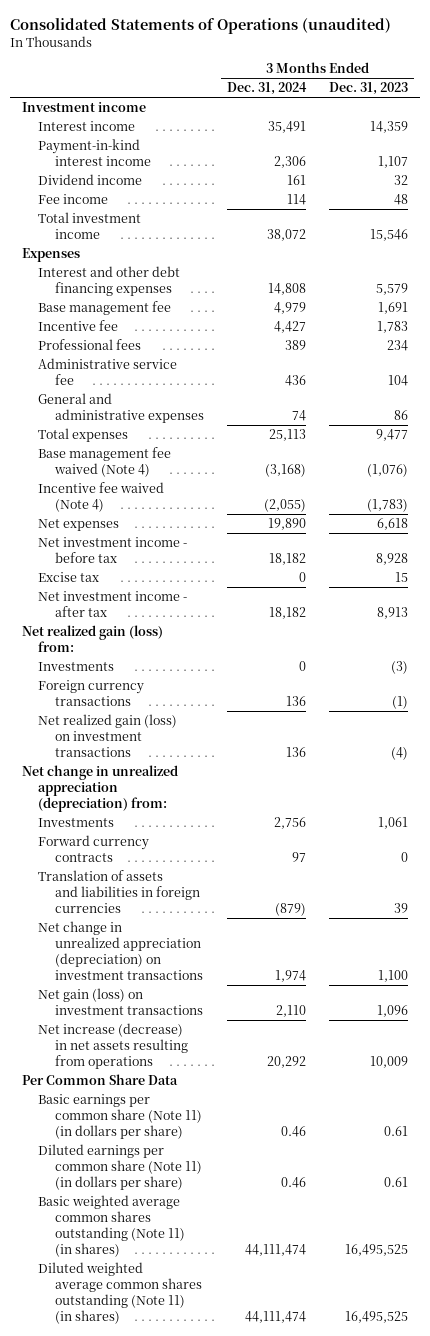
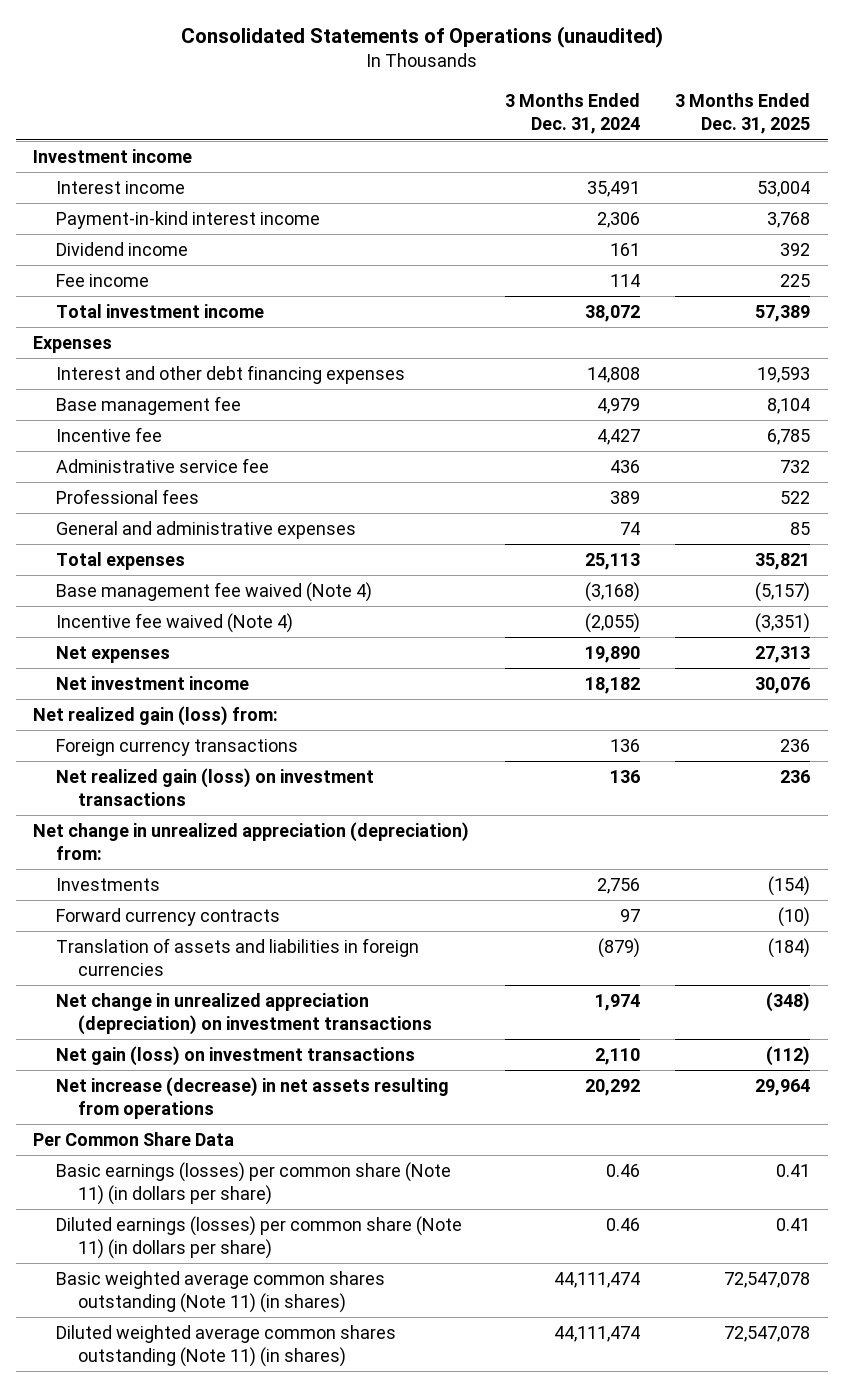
- | 3 Months Ended Dec. 31, 2024 | 3 Months Ended Dec. 31, 2023
+ | 3 Months Ended Dec. 31, 2024 | 3 Months Ended Dec. 31, 2025
moved down: Professional fees | 389 | 522
- Net investment income - before tax | 18,182 | 8,928
- Excise tax | 0 | 15
- Net investment income - after tax | 18,182 | 8,913
+ Net investment income | 18,182 | 30,076
- Investments | 0 | (3)
- Basic earnings per common share (Note 11) (in dollars per share) | 0.46 | 0.61
- Diluted earnings per common share (Note 11) (in dollars per share) | 0.46 | 0.61
+ Basic earnings (losses) per common share (Note 11) (in dollars per share) | 0.46 | 0.41
+ Diluted earnings (losses) per common share (Note 11) (in dollars per share) | 0.46 | 0.41

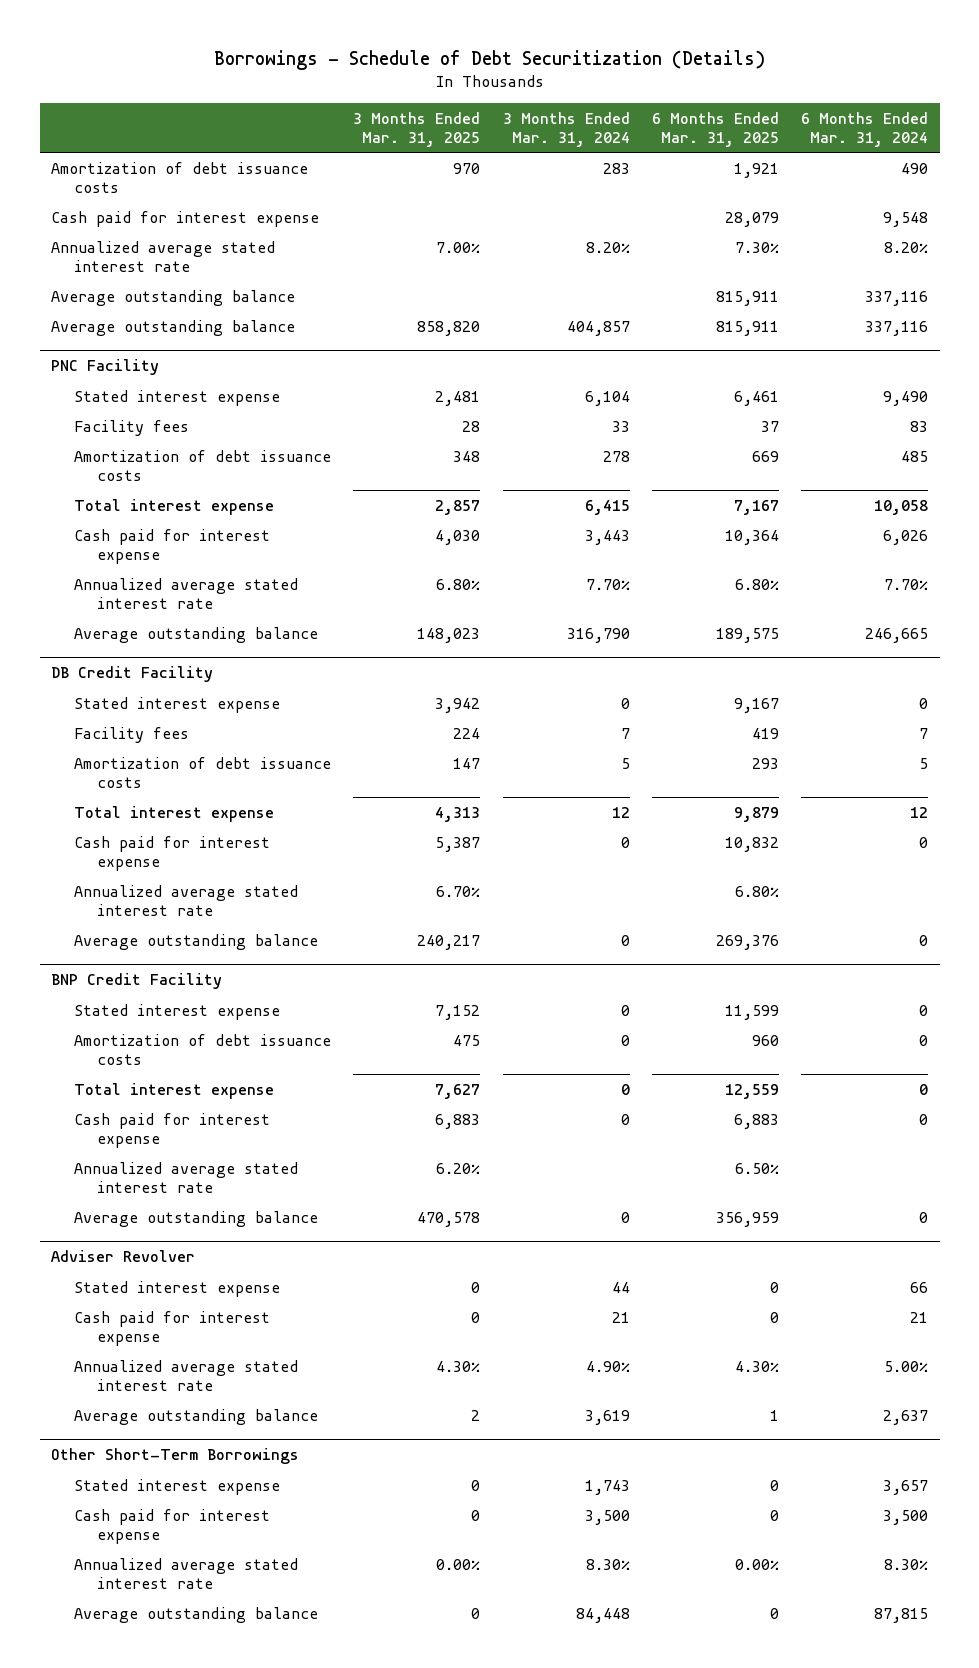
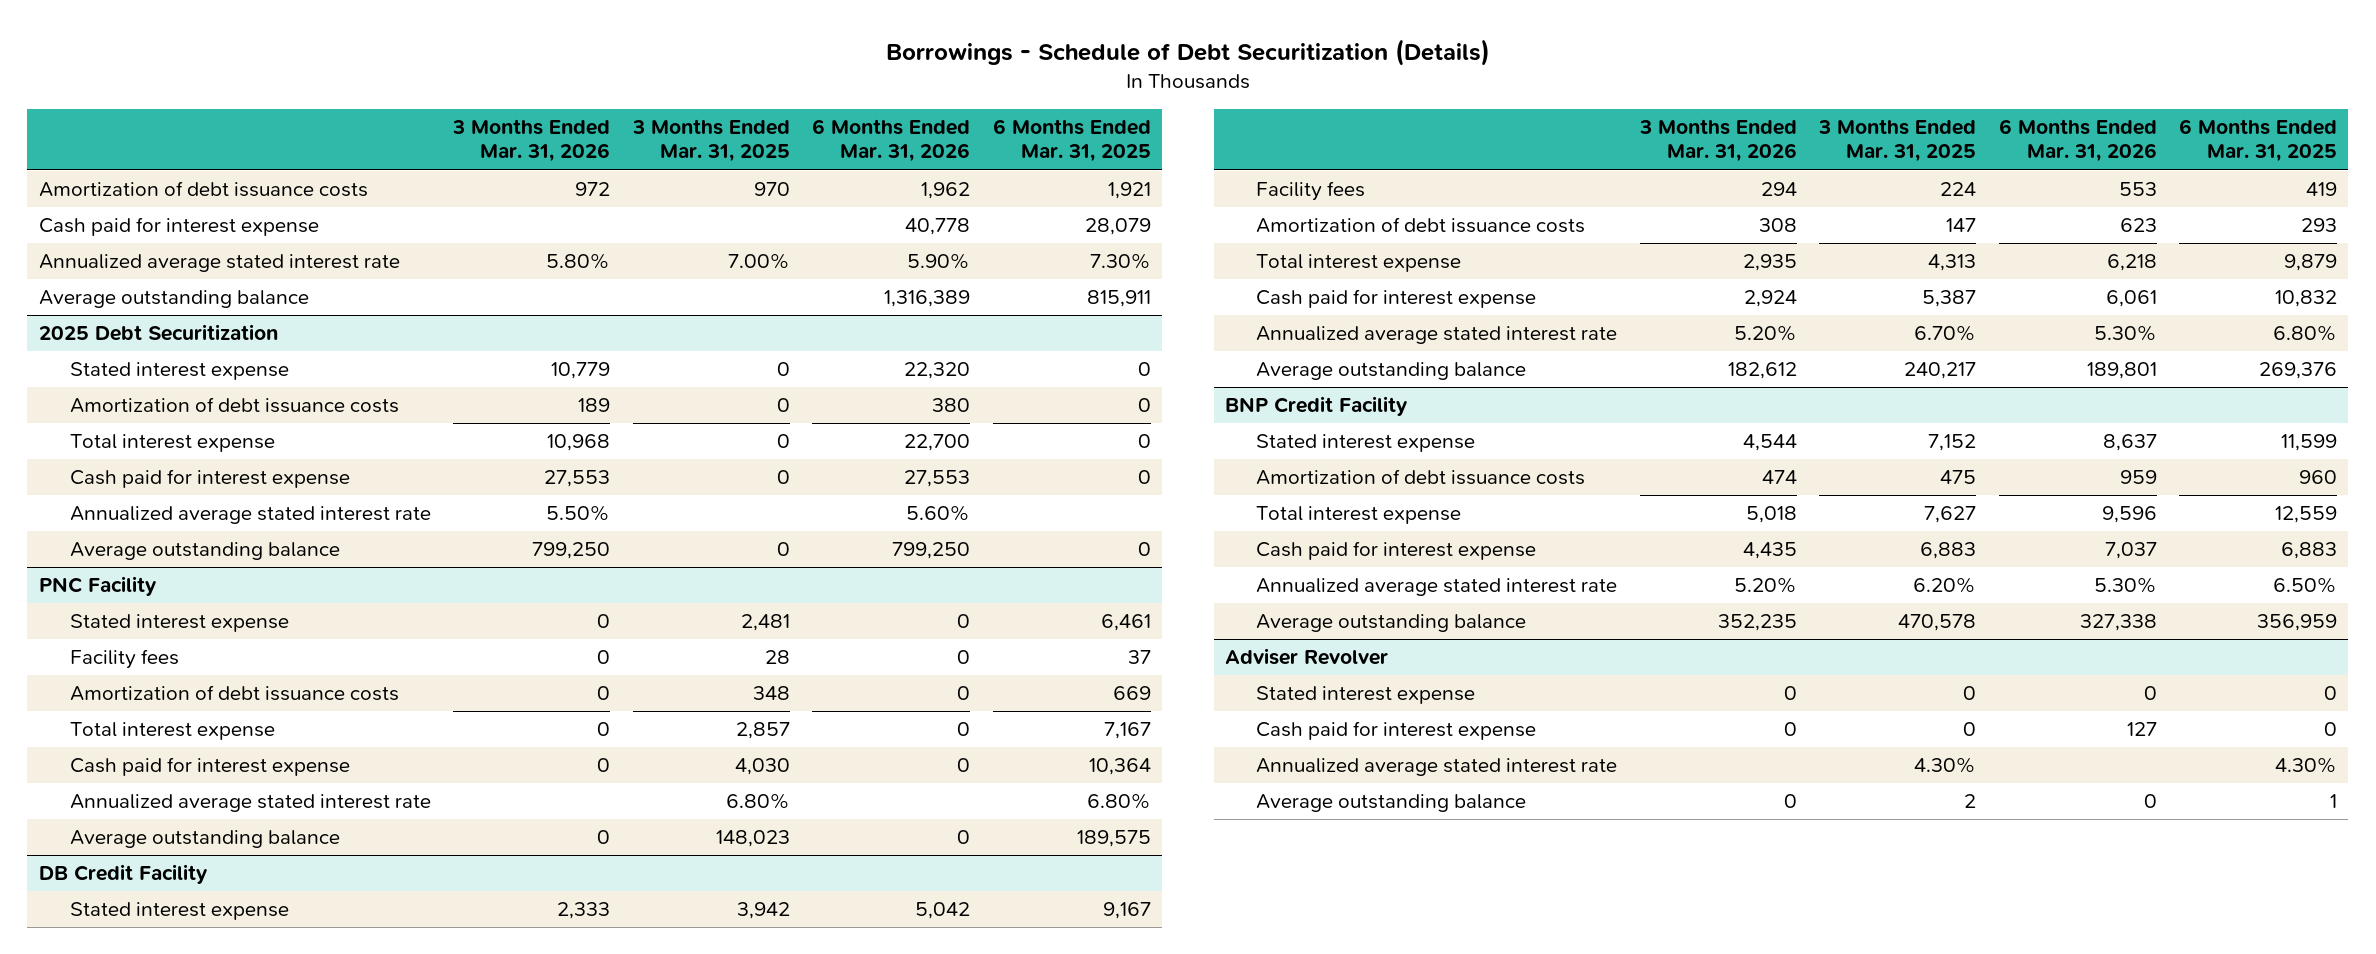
- | 3 Months Ended Mar. 31, 2025 | 3 Months Ended Mar. 31, 2024 | 6 Months Ended Mar. 31, 2025 | 6 Months Ended Mar. 31, 2024
+ | 3 Months Ended Mar. 31, 2026 | 3 Months Ended Mar. 31, 2025 | 6 Months Ended Mar. 31, 2026 | 6 Months Ended Mar. 31, 2025
- Average outstanding balance | 858,820 | 404,857 | 815,911 | 337,116
+ 2025 Debt Securitization
+ Stated interest expense | 10,779 | 0 | 22,320 | 0
+ Amortization of debt issuance costs | 189 | 0 | 380 | 0
+ Total interest expense | 10,968 | 0 | 22,700 | 0
+ Cash paid for interest expense | 27,553 | 0 | 27,553 | 0
+ Annualized average stated interest rate | 5.50% | | 5.60% |
+ Average outstanding balance | 799,250 | 0 | 799,250 | 0
- Other Short-Term Borrowings
- Stated interest expense | 0 | 1,743 | 0 | 3,657
- Cash paid for interest expense | 0 | 3,500 | 0 | 3,500
- Annualized average stated interest rate | 0.00% | 8.30% | 0.00% | 8.30%
- Average outstanding balance | 0 | 84,448 | 0 | 87,815

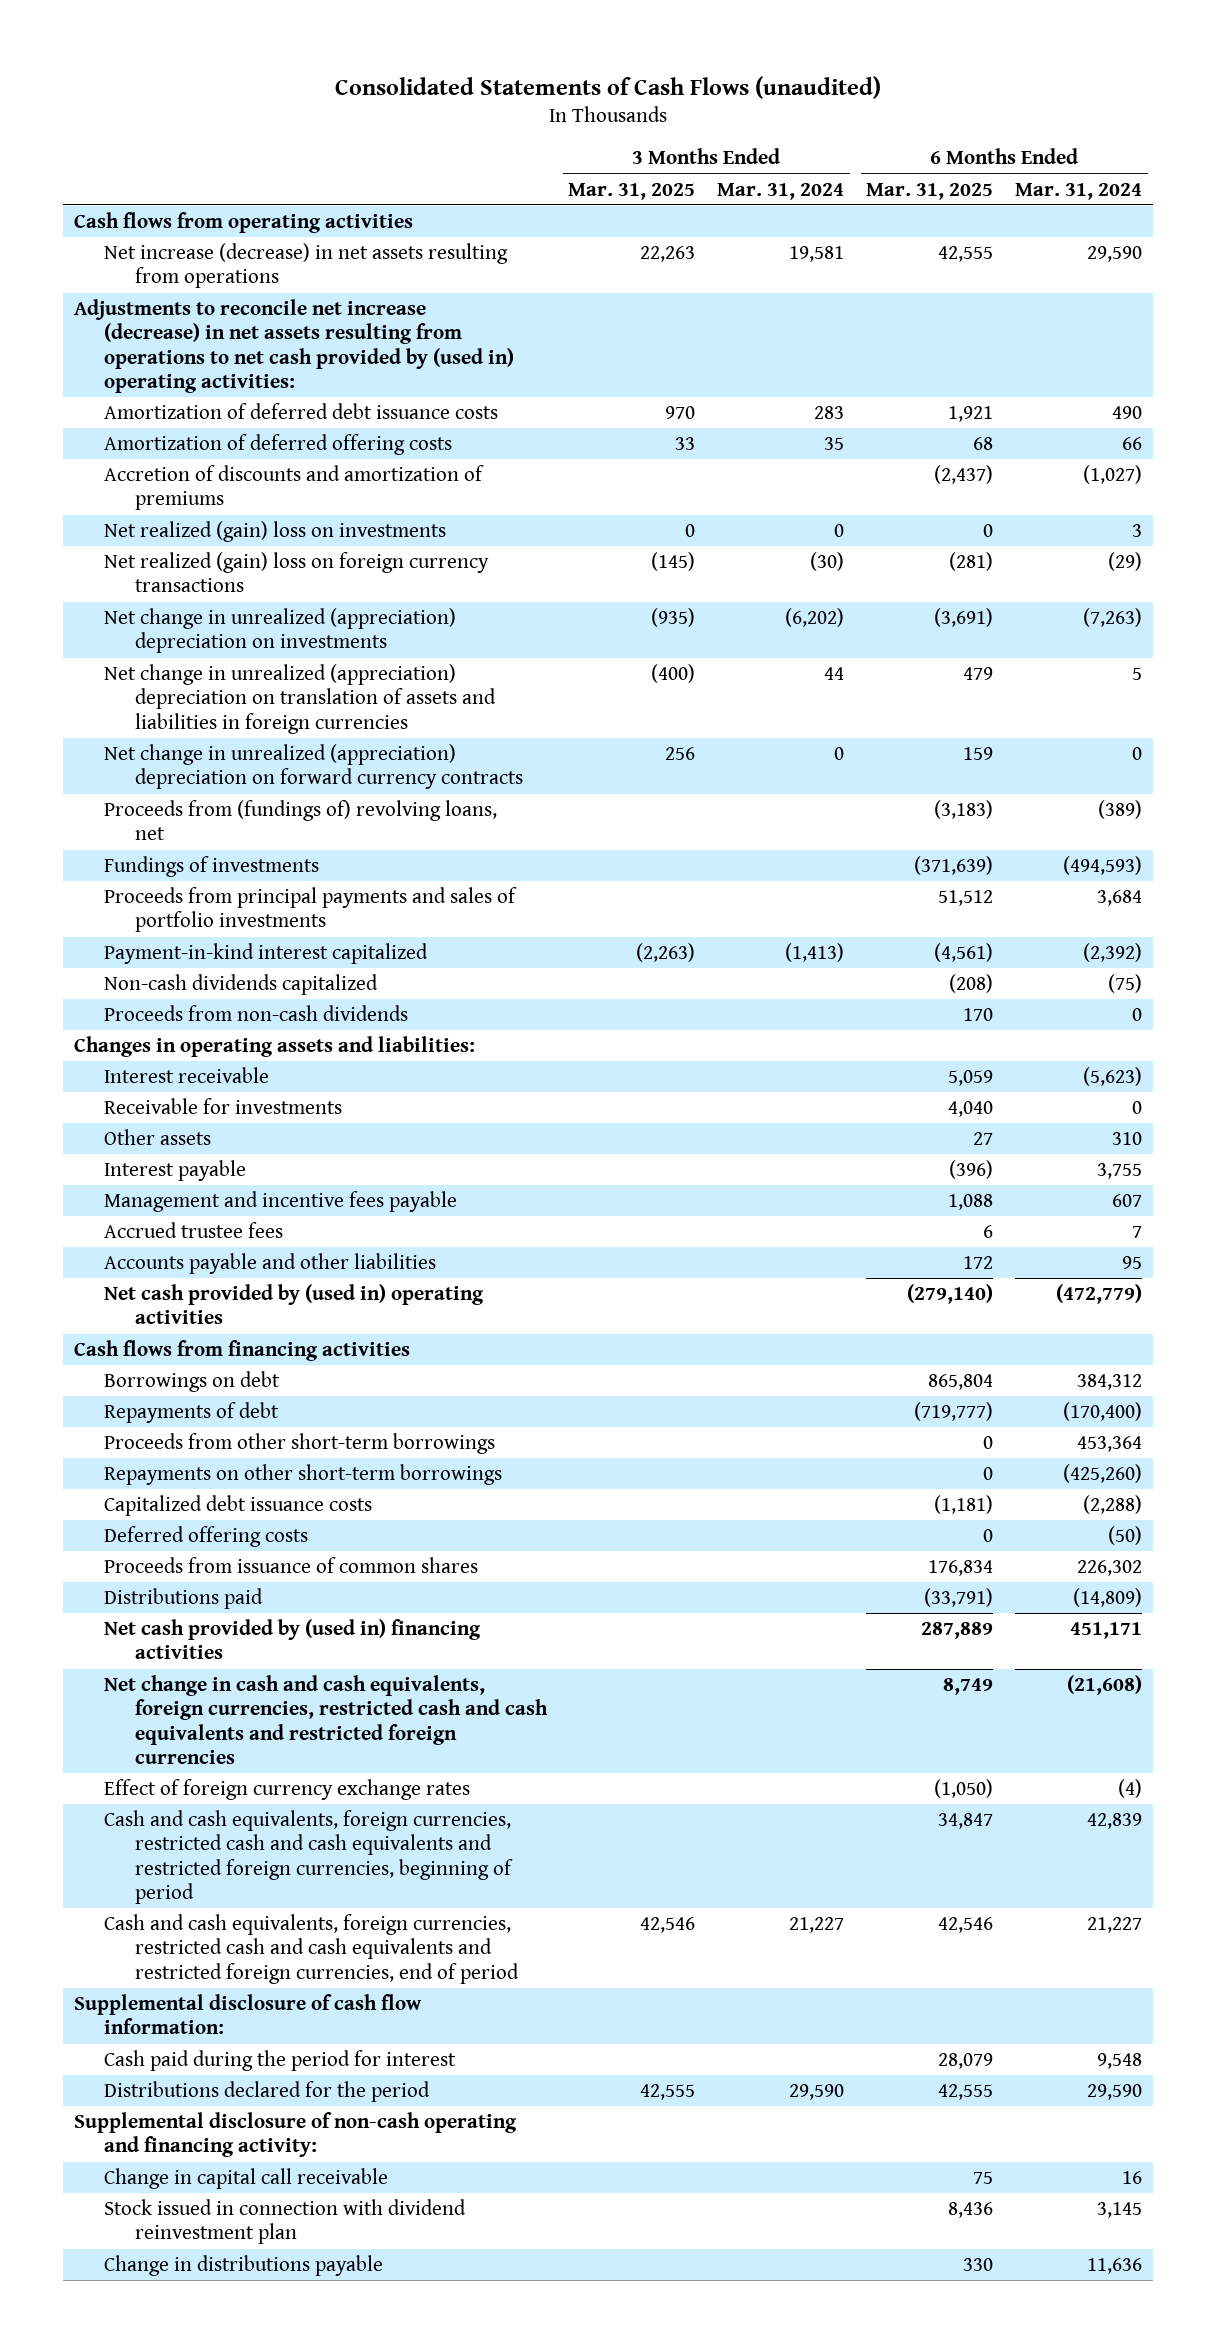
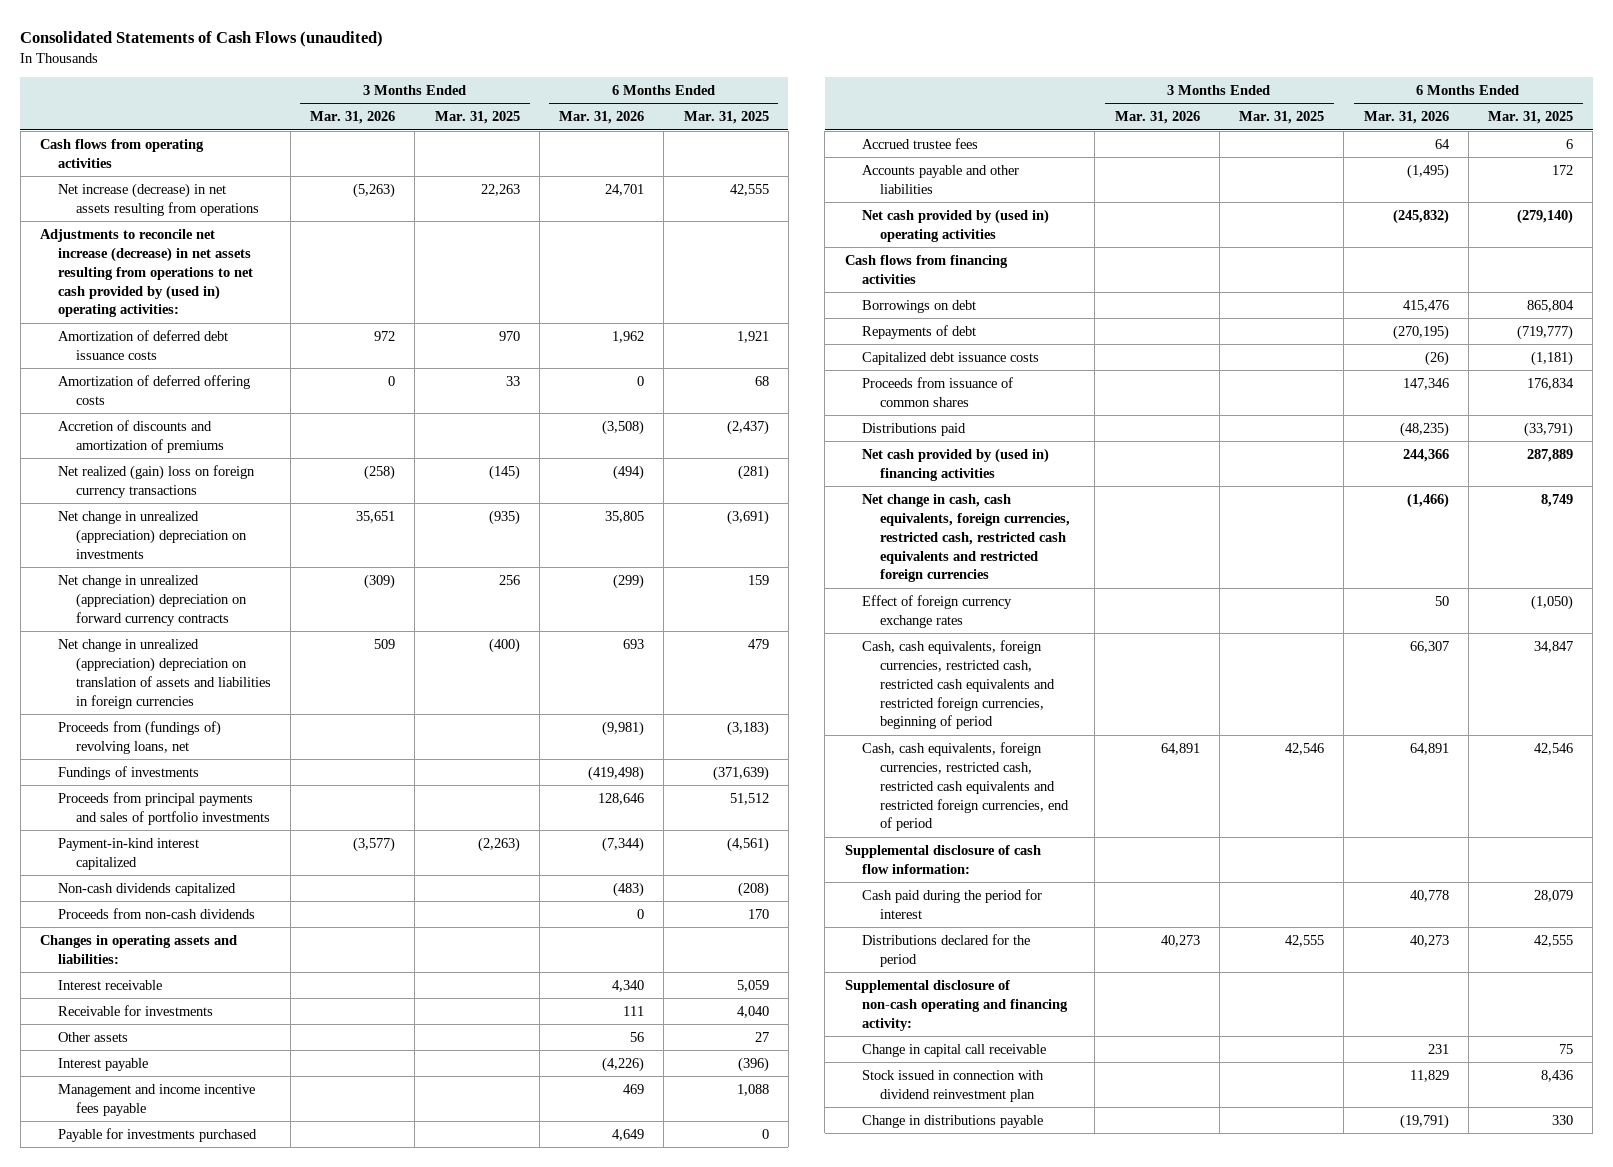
- | 3 Months Ended Mar. 31, 2025 | 3 Months Ended Mar. 31, 2024 | 6 Months Ended Mar. 31, 2025 | 6 Months Ended Mar. 31, 2024
+ | 3 Months Ended Mar. 31, 2026 | 3 Months Ended Mar. 31, 2025 | 6 Months Ended Mar. 31, 2026 | 6 Months Ended Mar. 31, 2025
- Net realized (gain) loss on investments | 0 | 0 | 0 | 3
moved down: Net change in unrealized (appreciation) depreciation on translation of assets and liabilities in foreign currencies | 509 | (400) | 693 | 479
- Management and incentive fees payable | | | 1,088 | 607
+ Management and income incentive fees payable | | | 469 | 1,088
+ Payable for investments purchased | | | 4,649 | 0
- Proceeds from other short-term borrowings | | | 0 | 453,364
- Repayments on other short-term borrowings | | | 0 | (425,260)
- Deferred offering costs | | | 0 | (50)
- Net change in cash and cash equivalents, foreign currencies, restricted cash and cash equivalents and restricted foreign currencies | | | 8,749 | (21,608)
+ Net change in cash, cash equivalents, foreign currencies, restricted cash, restricted cash equivalents and restricted foreign currencies | | | (1,466) | 8,749
- Cash and cash equivalents, foreign currencies, restricted cash and cash equivalents and restricted foreign currencies, beginning of period | | | 34,847 | 42,839
- Cash and cash equivalents, foreign currencies, restricted cash and cash equivalents and restricted foreign currencies, end of period | 42,546 | 21,227 | 42,546 | 21,227
+ Cash, cash equivalents, foreign currencies, restricted cash, restricted cash equivalents and restricted foreign currencies, beginning of period | | | 66,307 | 34,847
+ Cash, cash equivalents, foreign currencies, restricted cash, restricted cash equivalents and restricted foreign currencies, end of period | 64,891 | 42,546 | 64,891 | 42,546

